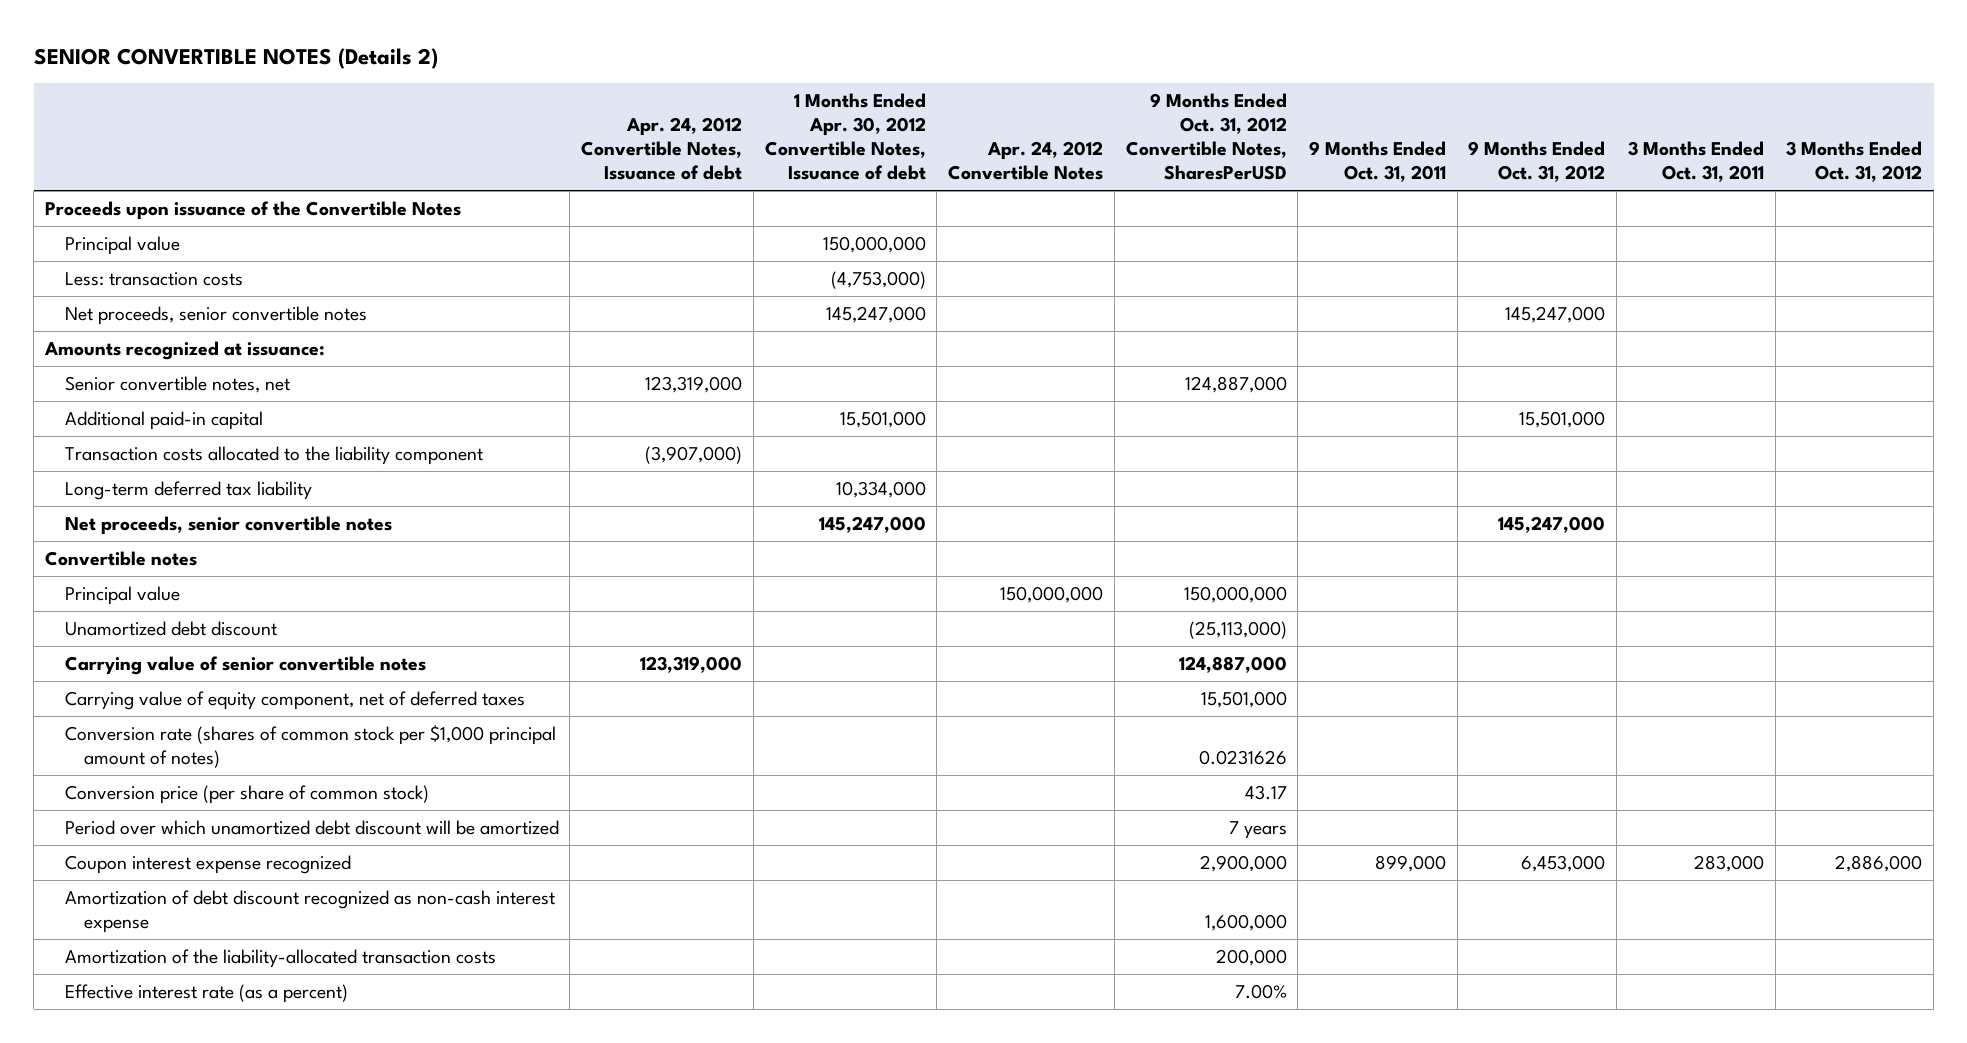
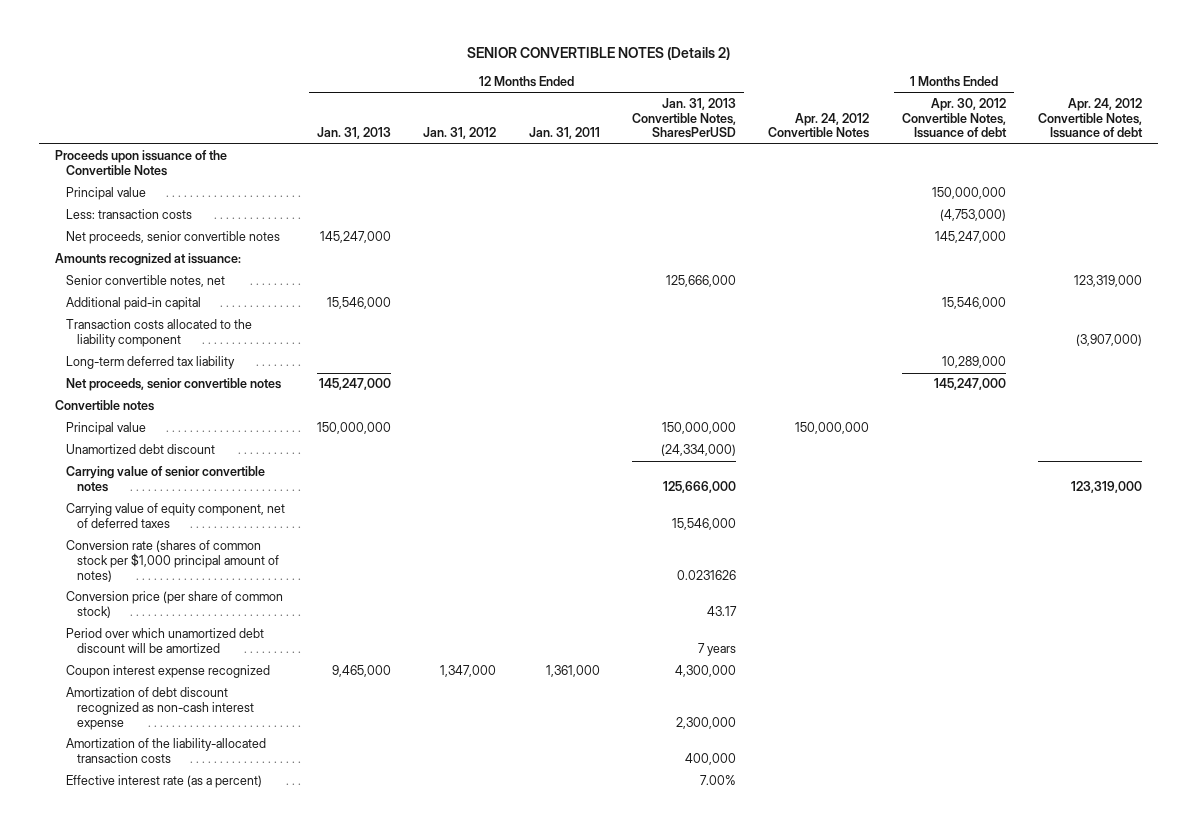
- | Apr. 24, 2012 Convertible Notes, Issuance of debt | 1 Months Ended Apr. 30, 2012 Convertible Notes, Issuance of debt | Apr. 24, 2012 Convertible Notes | 9 Months Ended Oct. 31, 2012 Convertible Notes, SharesPerUSD | 9 Months Ended Oct. 31, 2011 | 9 Months Ended Oct. 31, 2012 | 3 Months Ended Oct. 31, 2011 | 3 Months Ended Oct. 31, 2012
+ | 12 Months Ended Jan. 31, 2013 | 12 Months Ended Jan. 31, 2012 | 12 Months Ended Jan. 31, 2011 | 12 Months Ended Jan. 31, 2013 Convertible Notes, SharesPerUSD | Apr. 24, 2012 Convertible Notes | 1 Months Ended Apr. 30, 2012 Convertible Notes, Issuance of debt | Apr. 24, 2012 Convertible Notes, Issuance of debt
- Additional paid-in capital | | 15,501,000 | | | | 15,501,000 | |
+ Additional paid-in capital | 15,546,000 | | | | | 15,546,000 |
- Long-term deferred tax liability | | 10,334,000 | | | | | |
+ Long-term deferred tax liability | | | | | | 10,289,000 |

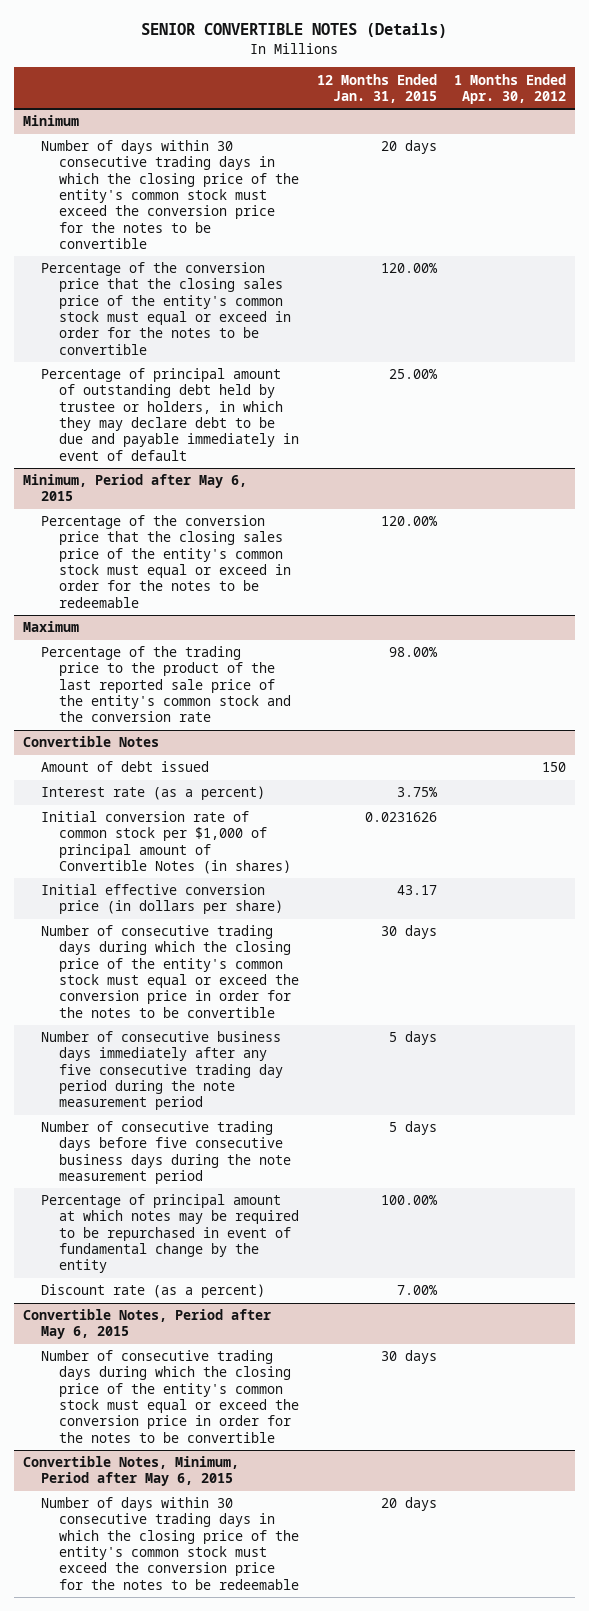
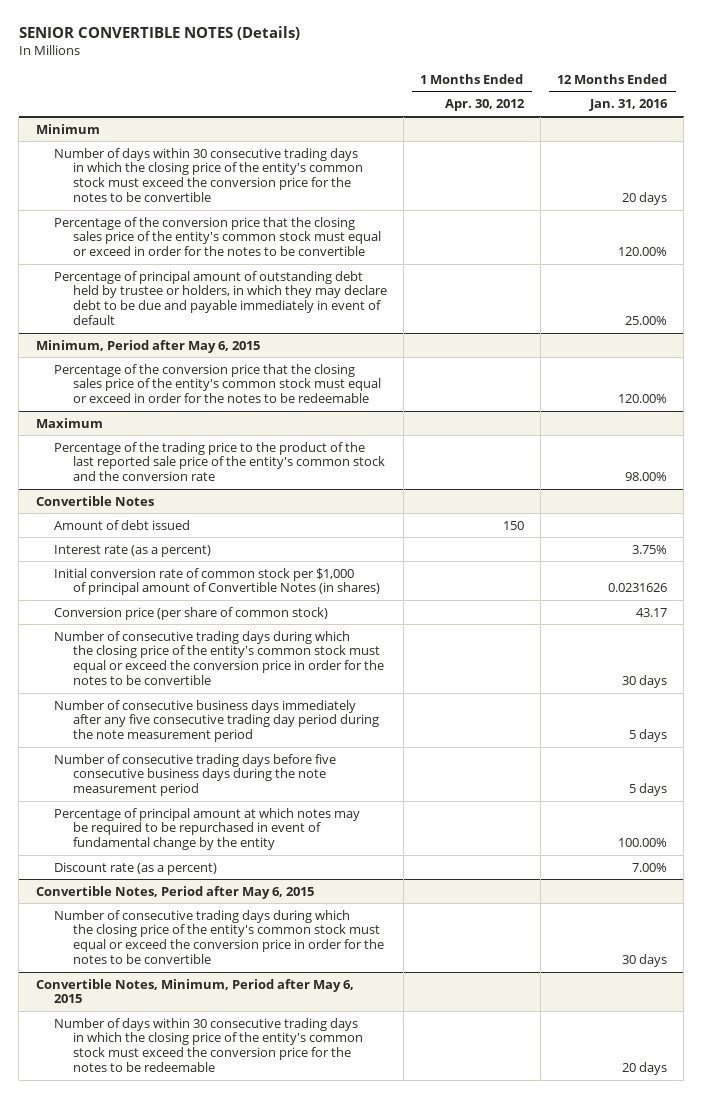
- | 12 Months Ended Jan. 31, 2015 | 1 Months Ended Apr. 30, 2012
+ | 1 Months Ended Apr. 30, 2012 | 12 Months Ended Jan. 31, 2016
@ Convertible Notes
- Initial effective conversion price (in dollars per share) | 43.17 |
+ Conversion price (per share of common stock) | | 43.17

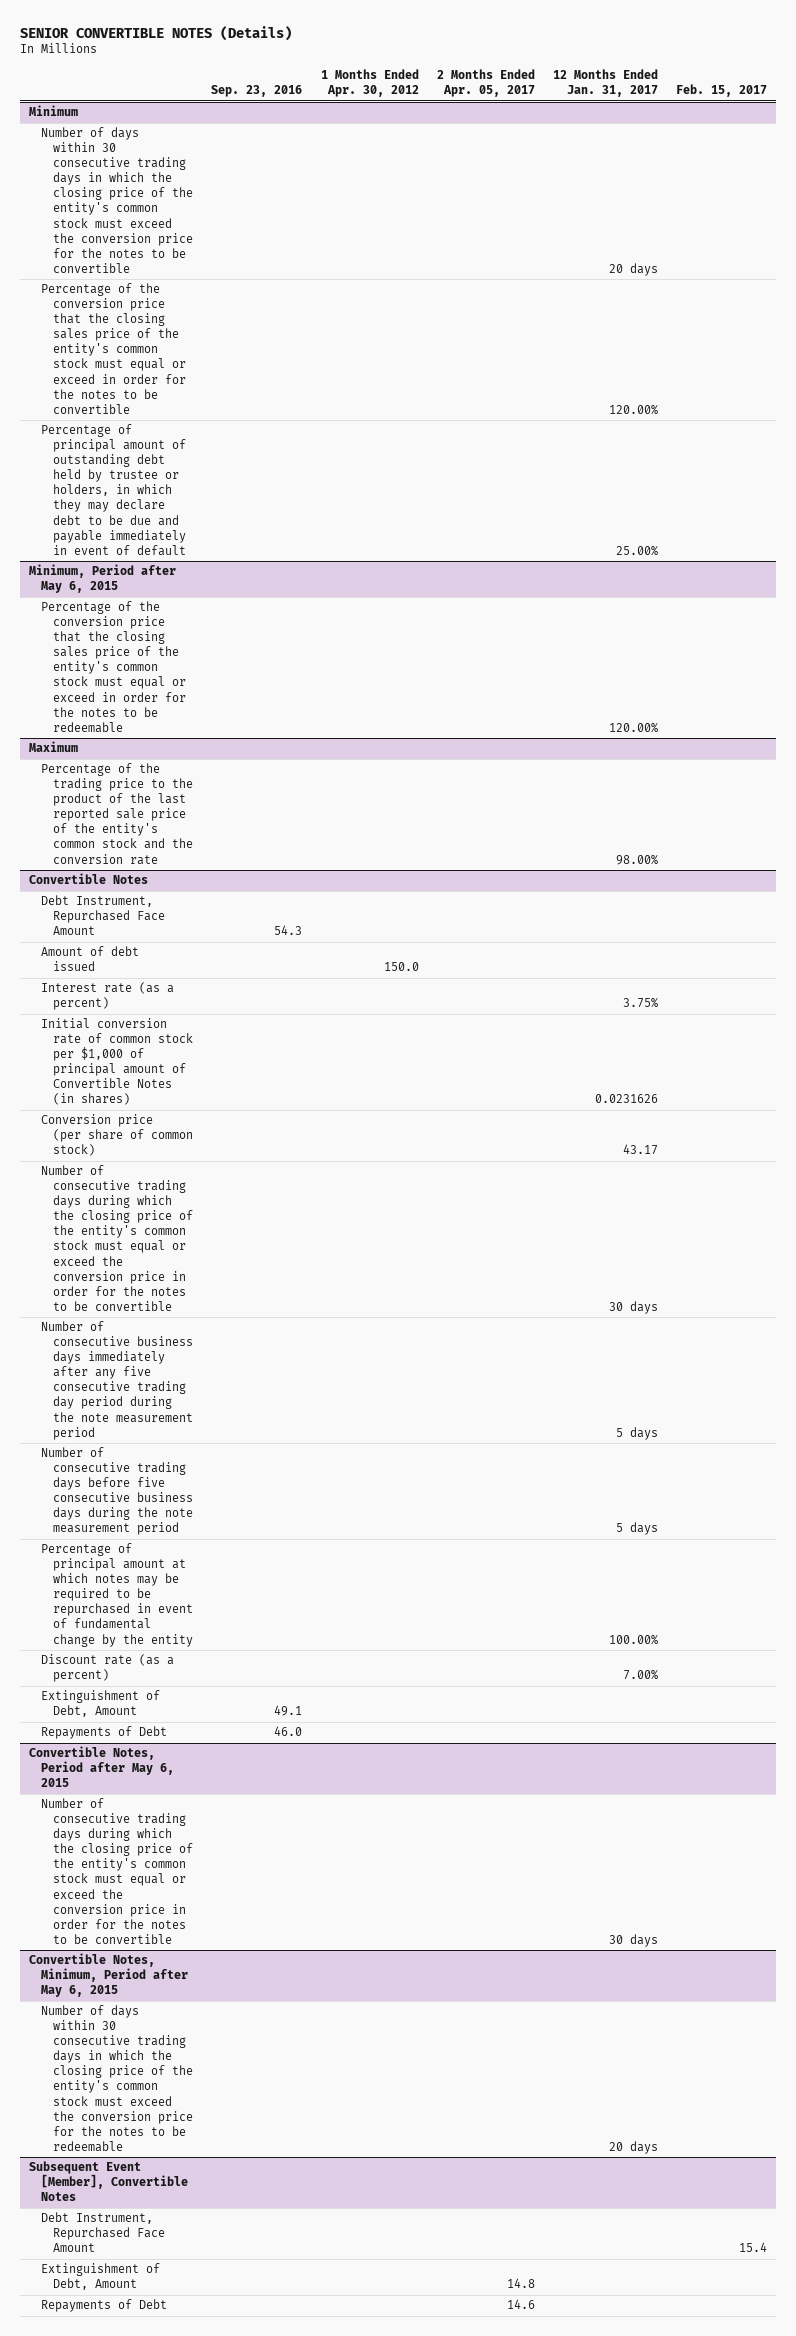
- | 1 Months Ended Apr. 30, 2012 | 12 Months Ended Jan. 31, 2016
+ | Sep. 23, 2016 | 1 Months Ended Apr. 30, 2012 | 2 Months Ended Apr. 05, 2017 | 12 Months Ended Jan. 31, 2017 | Feb. 15, 2017
@ Convertible Notes
- Amount of debt issued | 150 |
+ Debt Instrument, Repurchased Face Amount | 54.3 | | | |
+ Amount of debt issued | | 150.0 | | |
+ Extinguishment of Debt, Amount | 49.1 | | | |
+ Repayments of Debt | 46.0 | | | |
+ Subsequent Event [Member], Convertible Notes
+ Debt Instrument, Repurchased Face Amount | | | | | 15.4
+ Extinguishment of Debt, Amount | | | 14.8 | |
+ Repayments of Debt | | | 14.6 | |

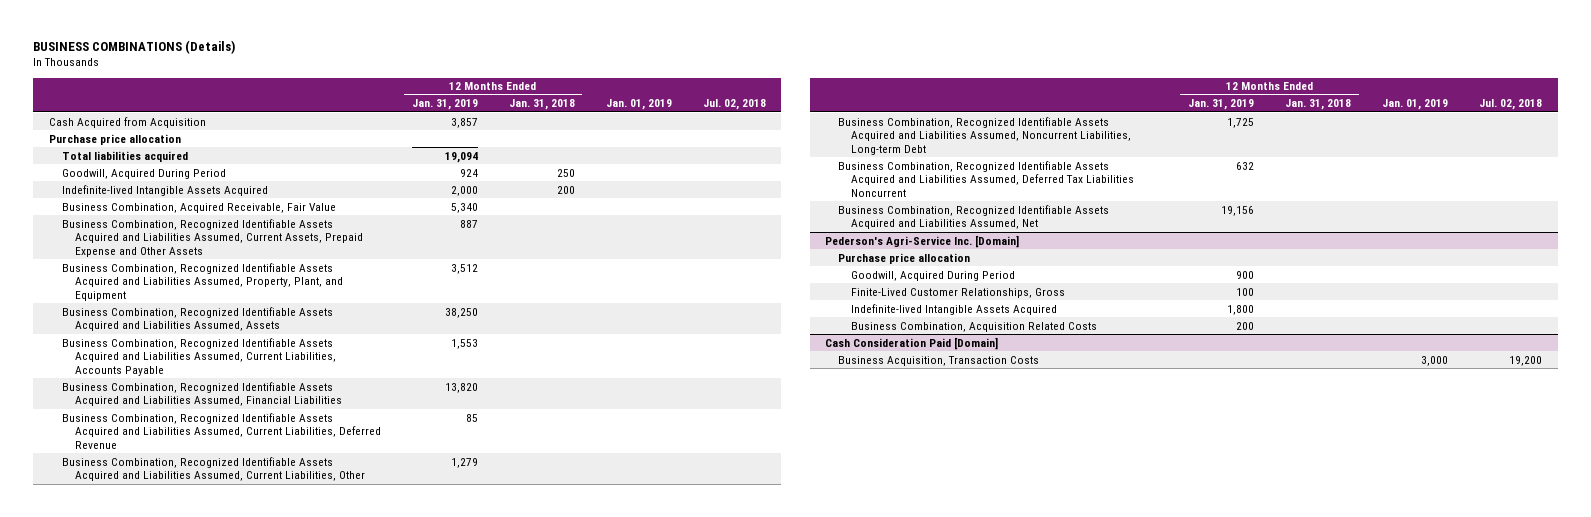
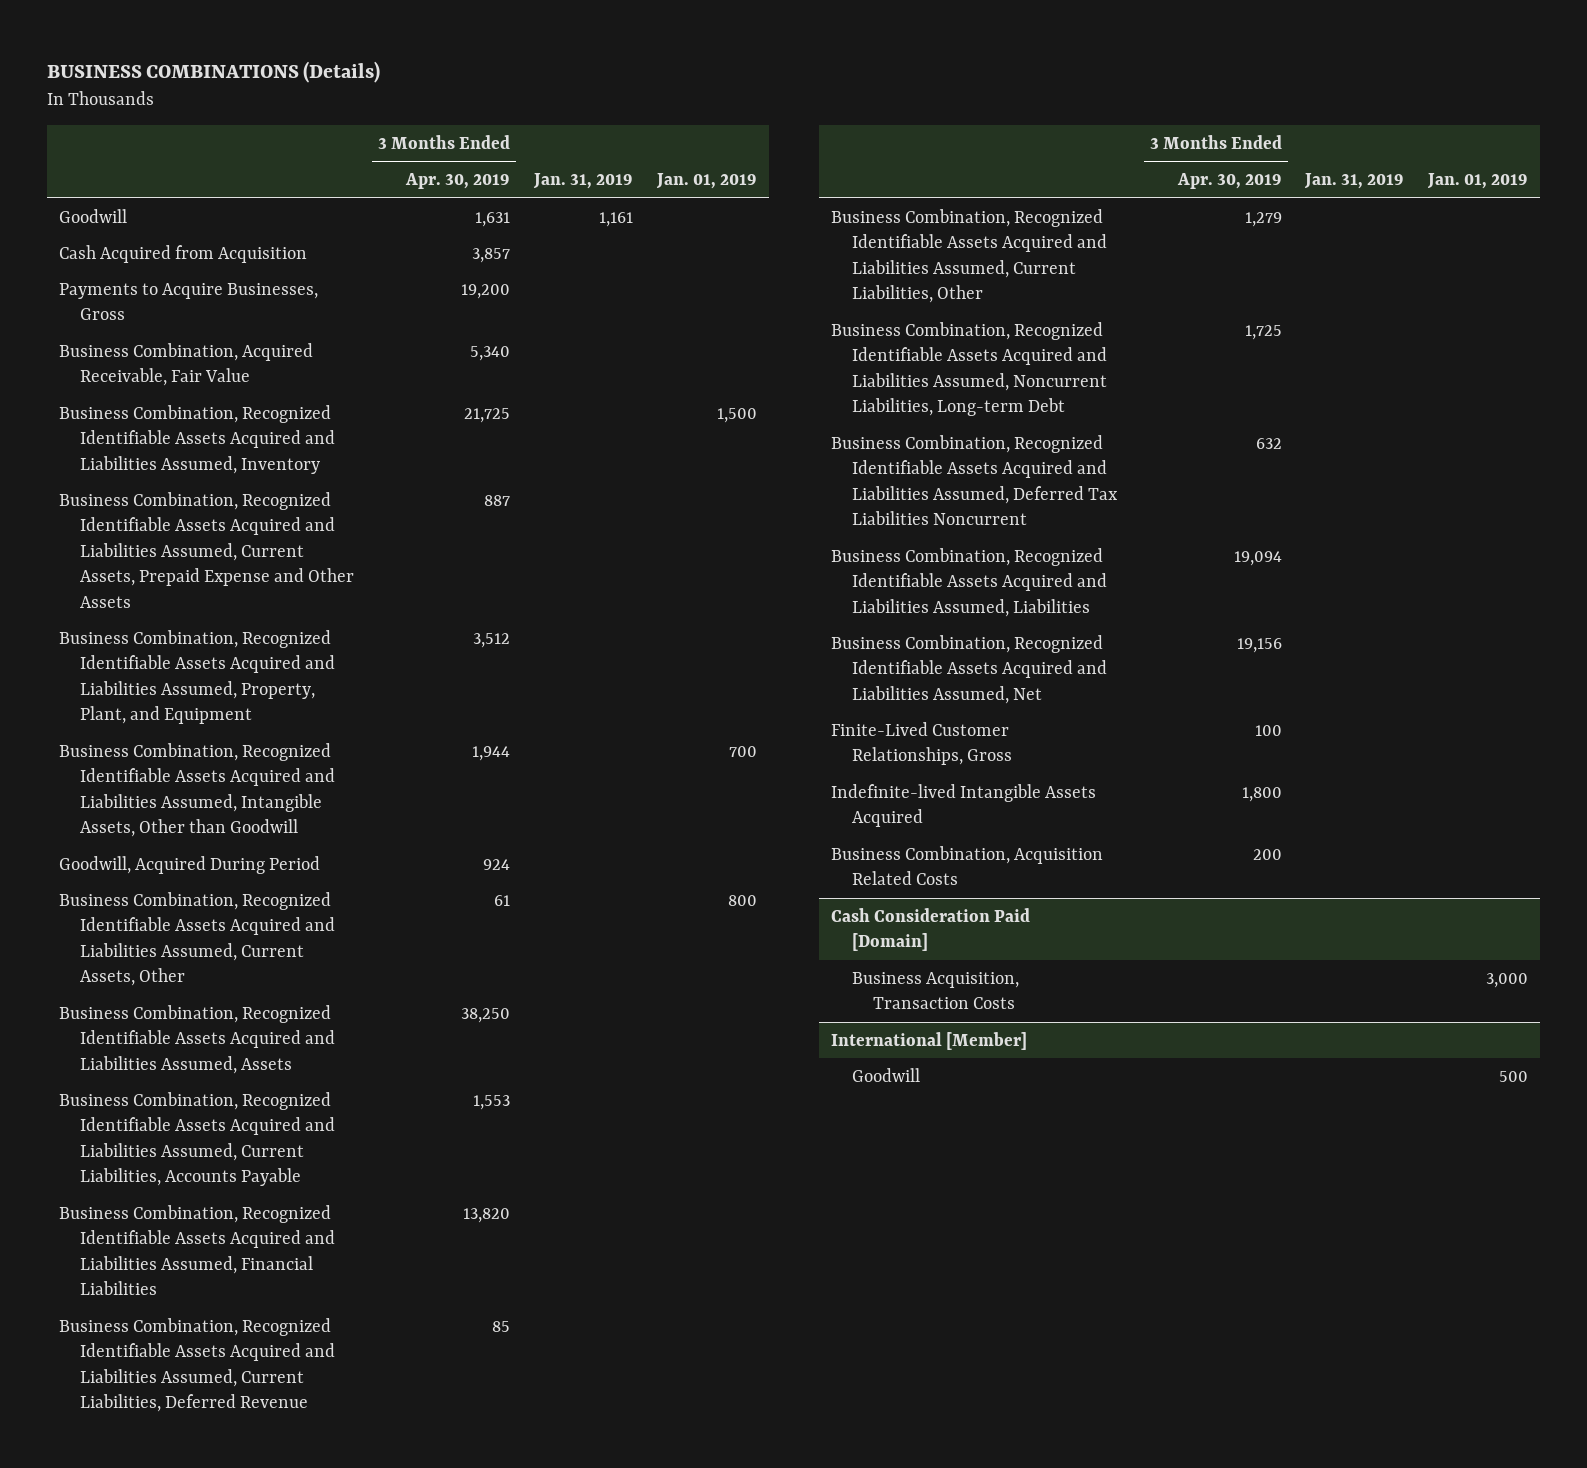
- | 12 Months Ended Jan. 31, 2019 | 12 Months Ended Jan. 31, 2018 | Jan. 01, 2019 | Jul. 02, 2018
+ | 3 Months Ended Apr. 30, 2019 | Jan. 31, 2019 | Jan. 01, 2019
+ Goodwill | 1,631 | 1,161 |
- Purchase price allocation
- Total liabilities acquired | 19,094 | | |
+ Payments to Acquire Businesses, Gross | 19,200 | |
+ Business Combination, Recognized Identifiable Assets Acquired and Liabilities Assumed, Inventory | 21,725 | | 1,500
+ Business Combination, Recognized Identifiable Assets Acquired and Liabilities Assumed, Intangible Assets, Other than Goodwill | 1,944 | | 700
moved down: Goodwill, Acquired During Period | 924 | |
+ Business Combination, Recognized Identifiable Assets Acquired and Liabilities Assumed, Current Assets, Other | 61 | | 800
+ Business Combination, Recognized Identifiable Assets Acquired and Liabilities Assumed, Liabilities | 19,094 | |
- Pederson's Agri-Service Inc. [Domain]
- Purchase price allocation
- Goodwill, Acquired During Period | 900 | | |
- Finite-Lived Customer Relationships, Gross | 100 | | |
- Indefinite-lived Intangible Assets Acquired | 1,800 | | |
- Business Combination, Acquisition Related Costs | 200 | | |
+ Finite-Lived Customer Relationships, Gross | 100 | |
moved down: Indefinite-lived Intangible Assets Acquired | 1,800 | |
+ Business Combination, Acquisition Related Costs | 200 | |
+ International [Member]
+ Goodwill | | | 500

